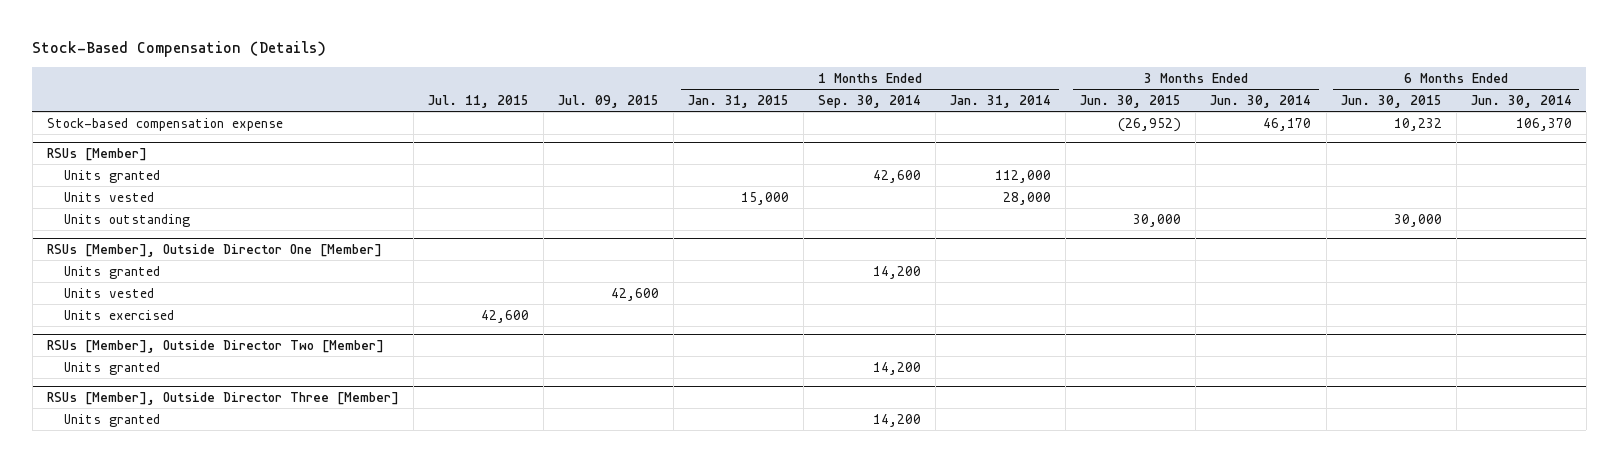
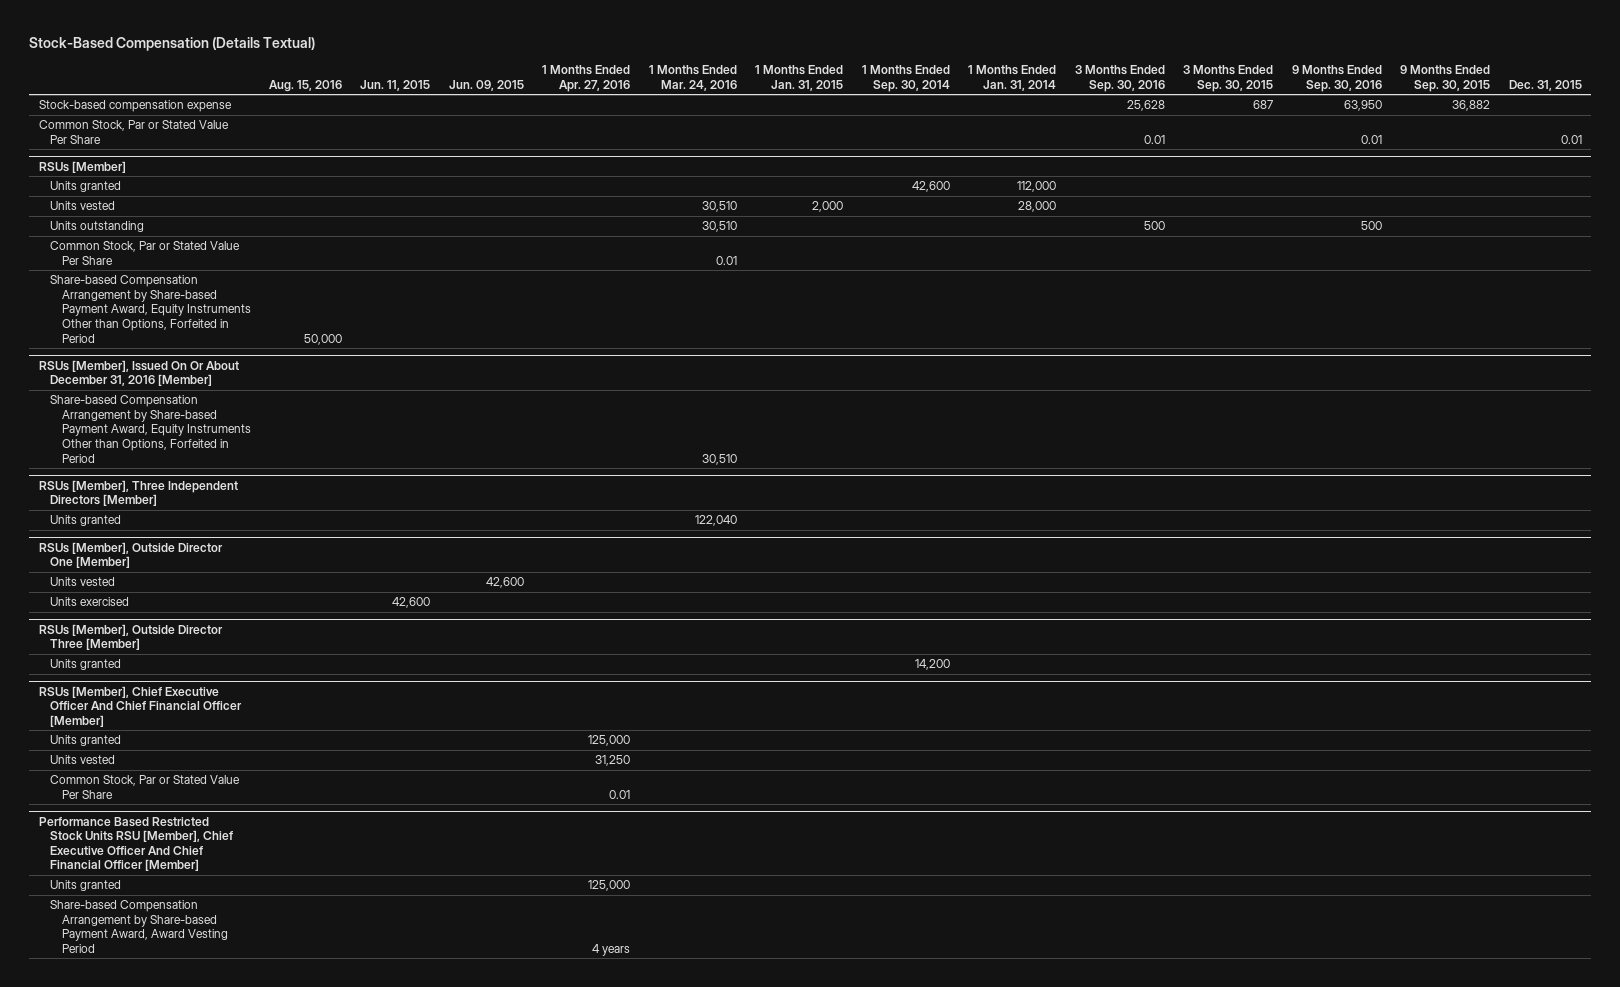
- Stock-Based Compensation (Details)
+ Stock-Based Compensation (Details Textual)
- | Jul. 11, 2015 | Jul. 09, 2015 | 1 Months Ended Jan. 31, 2015 | 1 Months Ended Sep. 30, 2014 | 1 Months Ended Jan. 31, 2014 | 3 Months Ended Jun. 30, 2015 | 3 Months Ended Jun. 30, 2014 | 6 Months Ended Jun. 30, 2015 | 6 Months Ended Jun. 30, 2014
+ | Aug. 15, 2016 | Jun. 11, 2015 | Jun. 09, 2015 | 1 Months Ended Apr. 27, 2016 | 1 Months Ended Mar. 24, 2016 | 1 Months Ended Jan. 31, 2015 | 1 Months Ended Sep. 30, 2014 | 1 Months Ended Jan. 31, 2014 | 3 Months Ended Sep. 30, 2016 | 3 Months Ended Sep. 30, 2015 | 9 Months Ended Sep. 30, 2016 | 9 Months Ended Sep. 30, 2015 | Dec. 31, 2015
+ Common Stock, Par or Stated Value Per Share | | | | | | | | | 0.01 | | 0.01 | | 0.01
@ RSUs [Member]
- Units vested | | | 15,000 | | 28,000 | | | |
+ Units vested | | | | | 30,510 | 2,000 | | 28,000 | | | | |
+ Common Stock, Par or Stated Value Per Share | | | | | 0.01 | | | | | | | |
+ Share-based Compensation Arrangement by Share-based Payment Award, Equity Instruments Other than Options, Forfeited in Period | 50,000 | | | | | | | | | | | |
+ RSUs [Member], Issued On Or About December 31, 2016 [Member]
+ Share-based Compensation Arrangement by Share-based Payment Award, Equity Instruments Other than Options, Forfeited in Period | | | | | 30,510 | | | | | | | |
+ RSUs [Member], Three Independent Directors [Member]
+ Units granted | | | | | 122,040 | | | | | | | |
@ RSUs [Member], Outside Director One [Member]
- Units granted | | | | 14,200 | | | | |
- RSUs [Member], Outside Director Two [Member]
- Units granted | | | | 14,200 | | | | |
+ RSUs [Member], Chief Executive Officer And Chief Financial Officer [Member]
+ Units granted | | | | 125,000 | | | | | | | | |
+ Units vested | | | | 31,250 | | | | | | | | |
+ Common Stock, Par or Stated Value Per Share | | | | 0.01 | | | | | | | | |
+ Performance Based Restricted Stock Units RSU [Member], Chief Executive Officer And Chief Financial Officer [Member]
+ Units granted | | | | 125,000 | | | | | | | | |
+ Share-based Compensation Arrangement by Share-based Payment Award, Award Vesting Period | | | | 4 years | | | | | | | | |

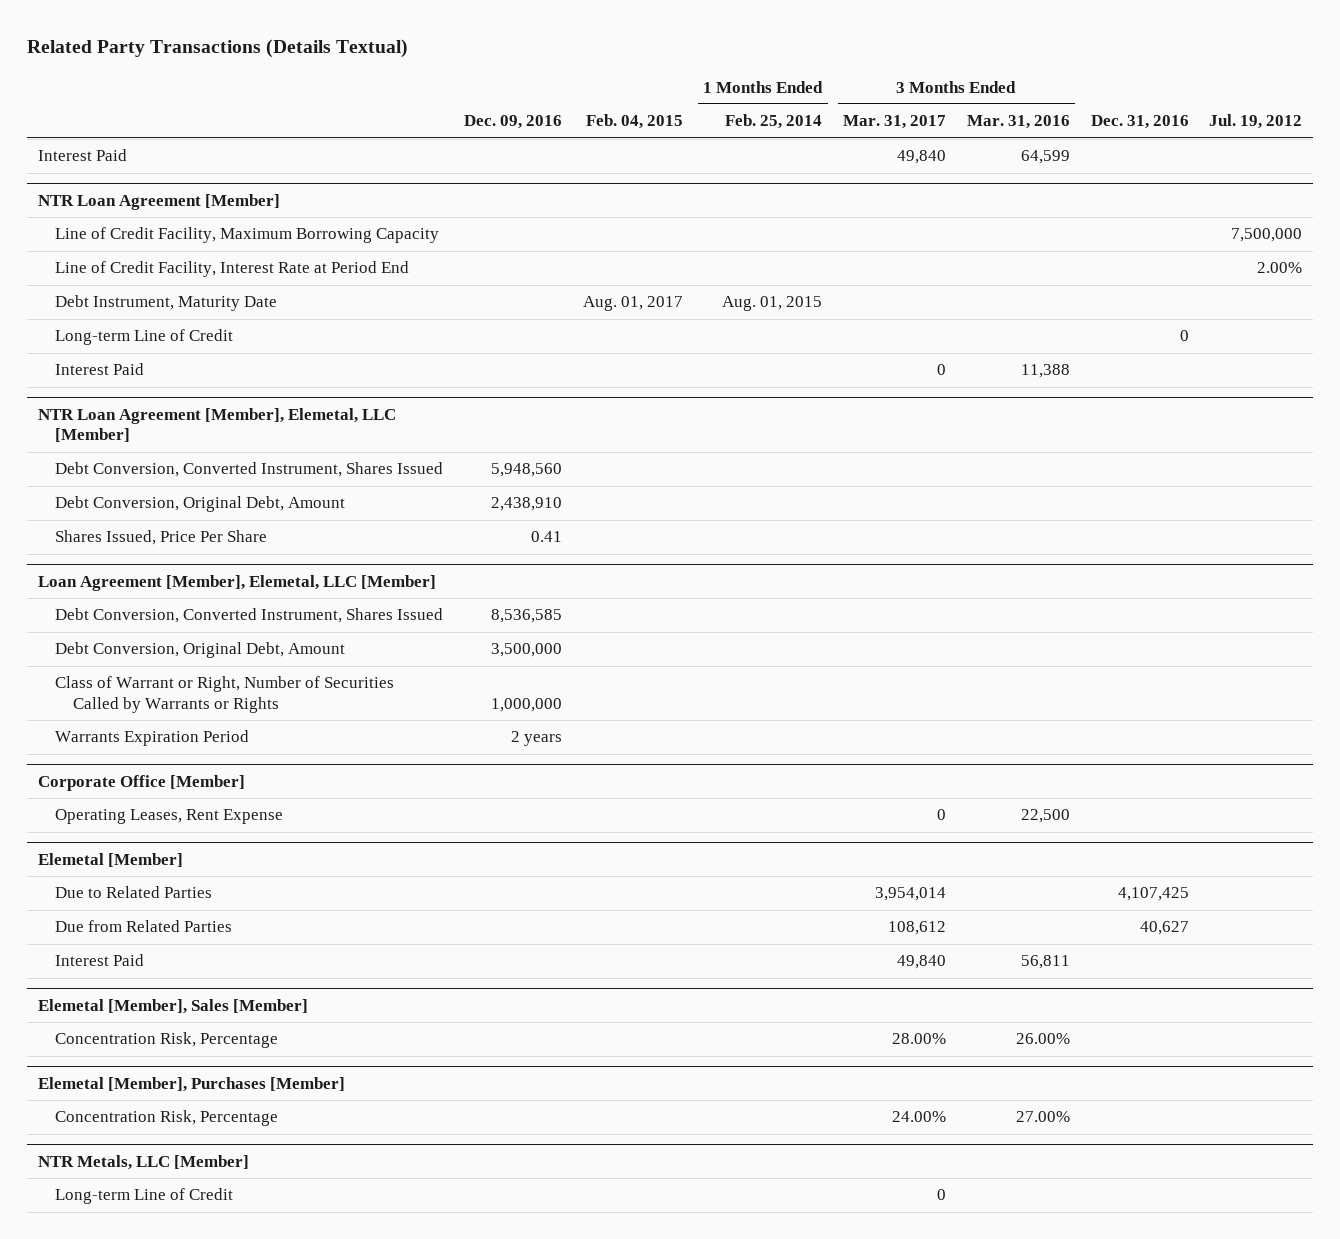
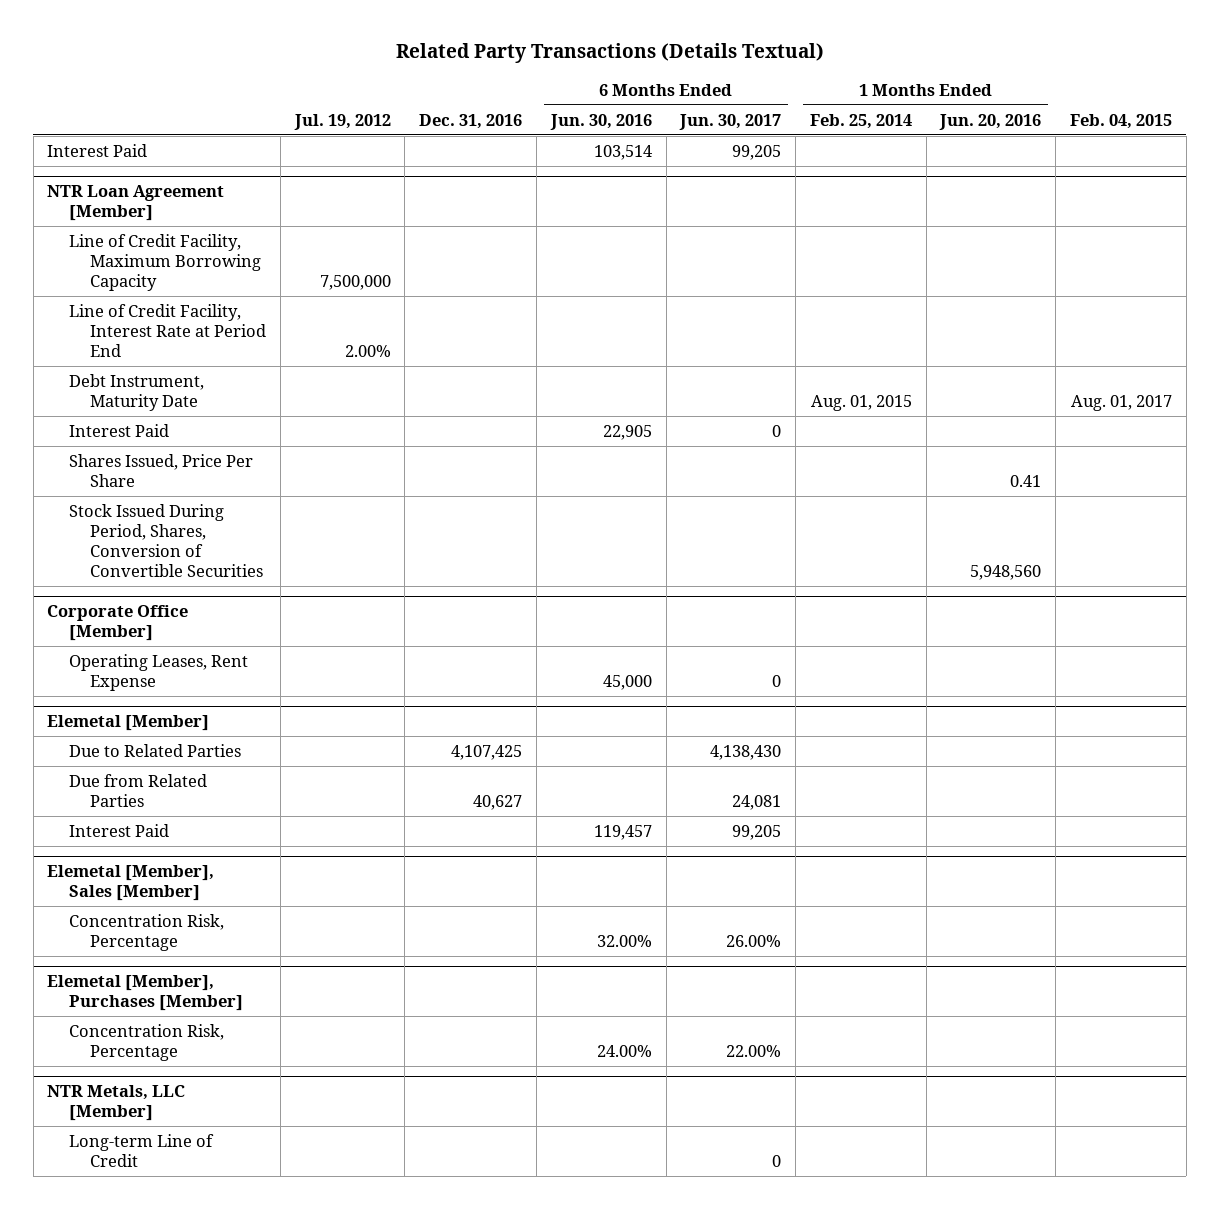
- | Dec. 09, 2016 | Feb. 04, 2015 | 1 Months Ended Feb. 25, 2014 | 3 Months Ended Mar. 31, 2017 | 3 Months Ended Mar. 31, 2016 | Dec. 31, 2016 | Jul. 19, 2012
+ | Jul. 19, 2012 | Dec. 31, 2016 | 6 Months Ended Jun. 30, 2016 | 6 Months Ended Jun. 30, 2017 | 1 Months Ended Feb. 25, 2014 | 1 Months Ended Jun. 20, 2016 | Feb. 04, 2015
@ NTR Loan Agreement [Member]
- Long-term Line of Credit | | | | | | 0 |
- NTR Loan Agreement [Member], Elemetal, LLC [Member]
- Debt Conversion, Converted Instrument, Shares Issued | 5,948,560 | | | | | |
- Debt Conversion, Original Debt, Amount | 2,438,910 | | | | | |
- Shares Issued, Price Per Share | 0.41 | | | | | |
- Loan Agreement [Member], Elemetal, LLC [Member]
- Debt Conversion, Converted Instrument, Shares Issued | 8,536,585 | | | | | |
- Debt Conversion, Original Debt, Amount | 3,500,000 | | | | | |
- Class of Warrant or Right, Number of Securities Called by Warrants or Rights | 1,000,000 | | | | | |
- Warrants Expiration Period | 2 years | | | | | |
@ NTR Loan Agreement [Member]
+ Shares Issued, Price Per Share | | | | | | 0.41 |
+ Stock Issued During Period, Shares, Conversion of Convertible Securities | | | | | | 5,948,560 |

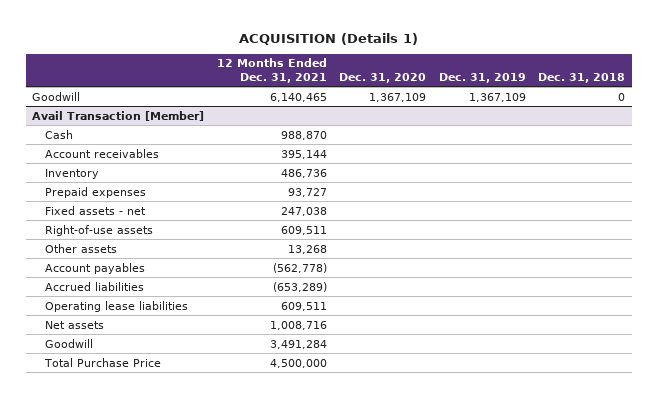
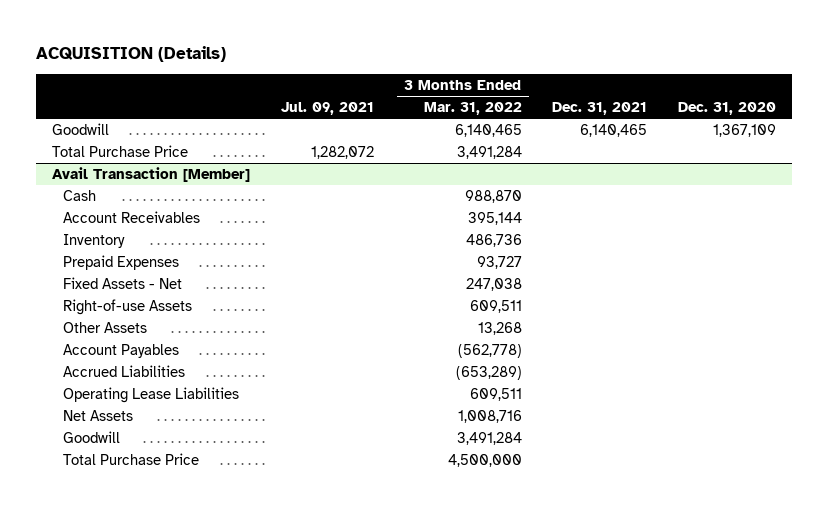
- ACQUISITION (Details 1)
+ ACQUISITION (Details)
- | 12 Months Ended Dec. 31, 2021 | Dec. 31, 2020 | Dec. 31, 2019 | Dec. 31, 2018
+ | Jul. 09, 2021 | 3 Months Ended Mar. 31, 2022 | Dec. 31, 2021 | Dec. 31, 2020
+ Total Purchase Price | 1,282,072 | 3,491,284 | |
@ Avail Transaction [Member]
- Account receivables | 395,144 | | |
+ Account Receivables | | 395,144 | |
- Prepaid expenses | 93,727 | | |
- Fixed assets - net | 247,038 | | |
- Right-of-use assets | 609,511 | | |
- Other assets | 13,268 | | |
- Account payables | (562,778) | | |
- Accrued liabilities | (653,289) | | |
- Operating lease liabilities | 609,511 | | |
- Net assets | 1,008,716 | | |
+ Prepaid Expenses | | 93,727 | |
+ Fixed Assets - Net | | 247,038 | |
+ Right-of-use Assets | | 609,511 | |
+ Other Assets | | 13,268 | |
+ Account Payables | | (562,778) | |
+ Accrued Liabilities | | (653,289) | |
+ Operating Lease Liabilities | | 609,511 | |
+ Net Assets | | 1,008,716 | |

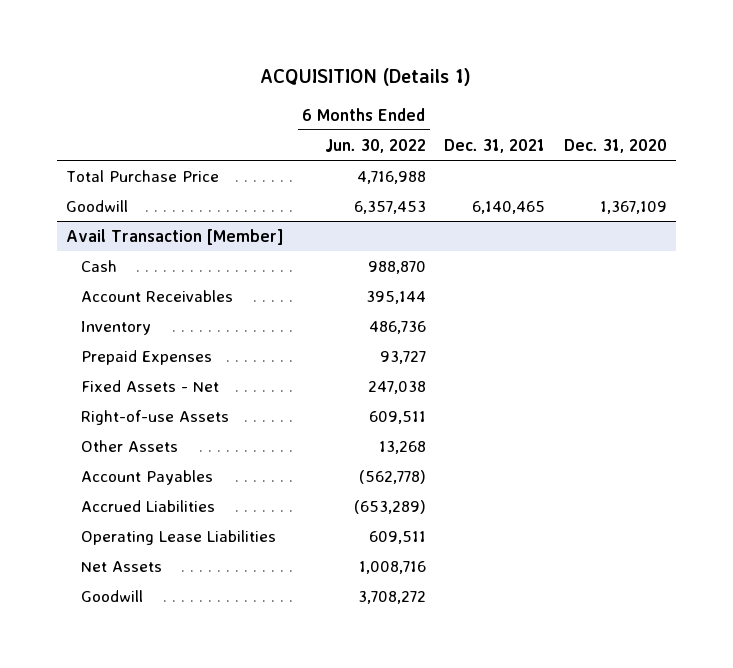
- ACQUISITION (Details)
+ ACQUISITION (Details 1)
- | Jul. 09, 2021 | 3 Months Ended Mar. 31, 2022 | Dec. 31, 2021 | Dec. 31, 2020
+ | 6 Months Ended Jun. 30, 2022 | Dec. 31, 2021 | Dec. 31, 2020
moved down: Goodwill | 6,357,453 | 6,140,465 | 1,367,109
@ Avail Transaction [Member]
- Total Purchase Price | | 4,500,000 | |

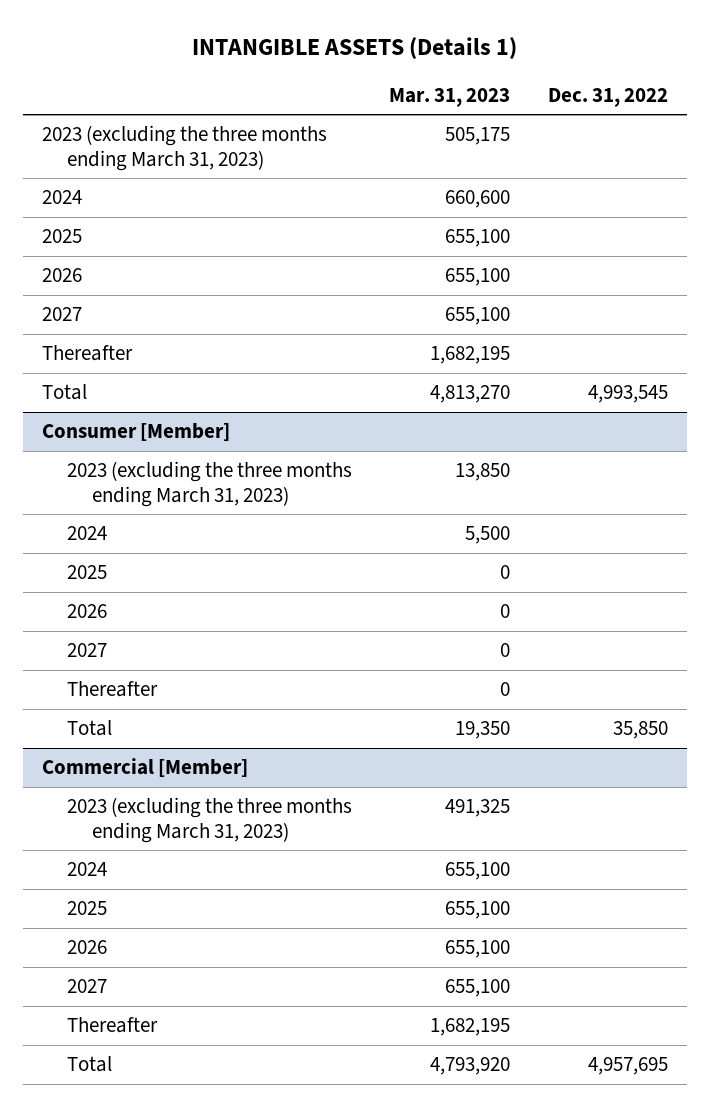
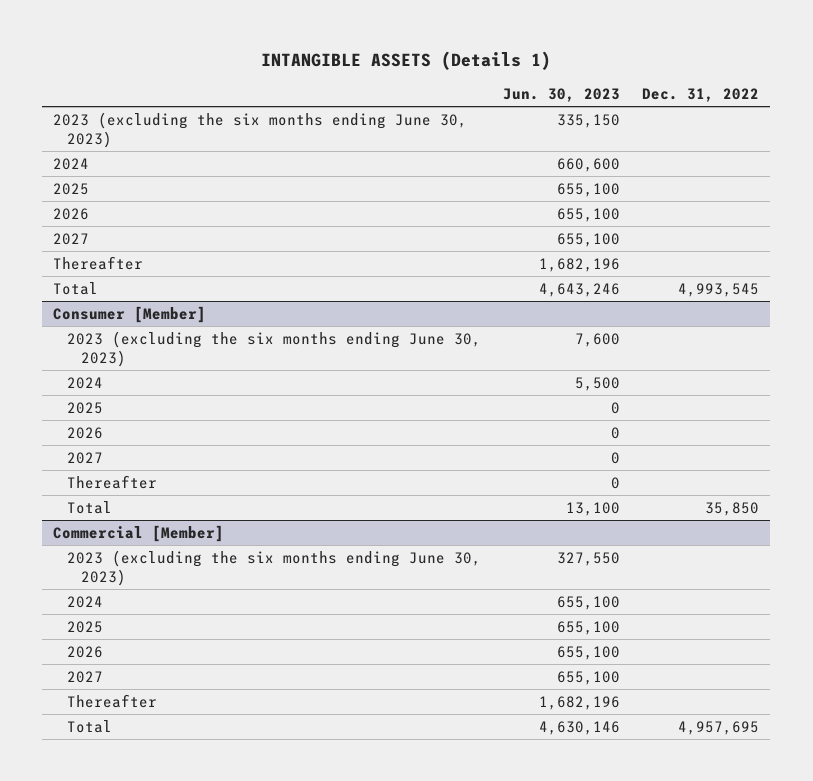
- | Mar. 31, 2023 | Dec. 31, 2022
+ | Jun. 30, 2023 | Dec. 31, 2022
- 2023 (excluding the three months ending March 31, 2023) | 505,175 |
+ 2023 (excluding the six months ending June 30, 2023) | 335,150 |
@ Consumer [Member]
- 2023 (excluding the three months ending March 31, 2023) | 13,850 |
+ 2023 (excluding the six months ending June 30, 2023) | 7,600 |
@ Commercial [Member]
- 2023 (excluding the three months ending March 31, 2023) | 491,325 |
+ 2023 (excluding the six months ending June 30, 2023) | 327,550 |

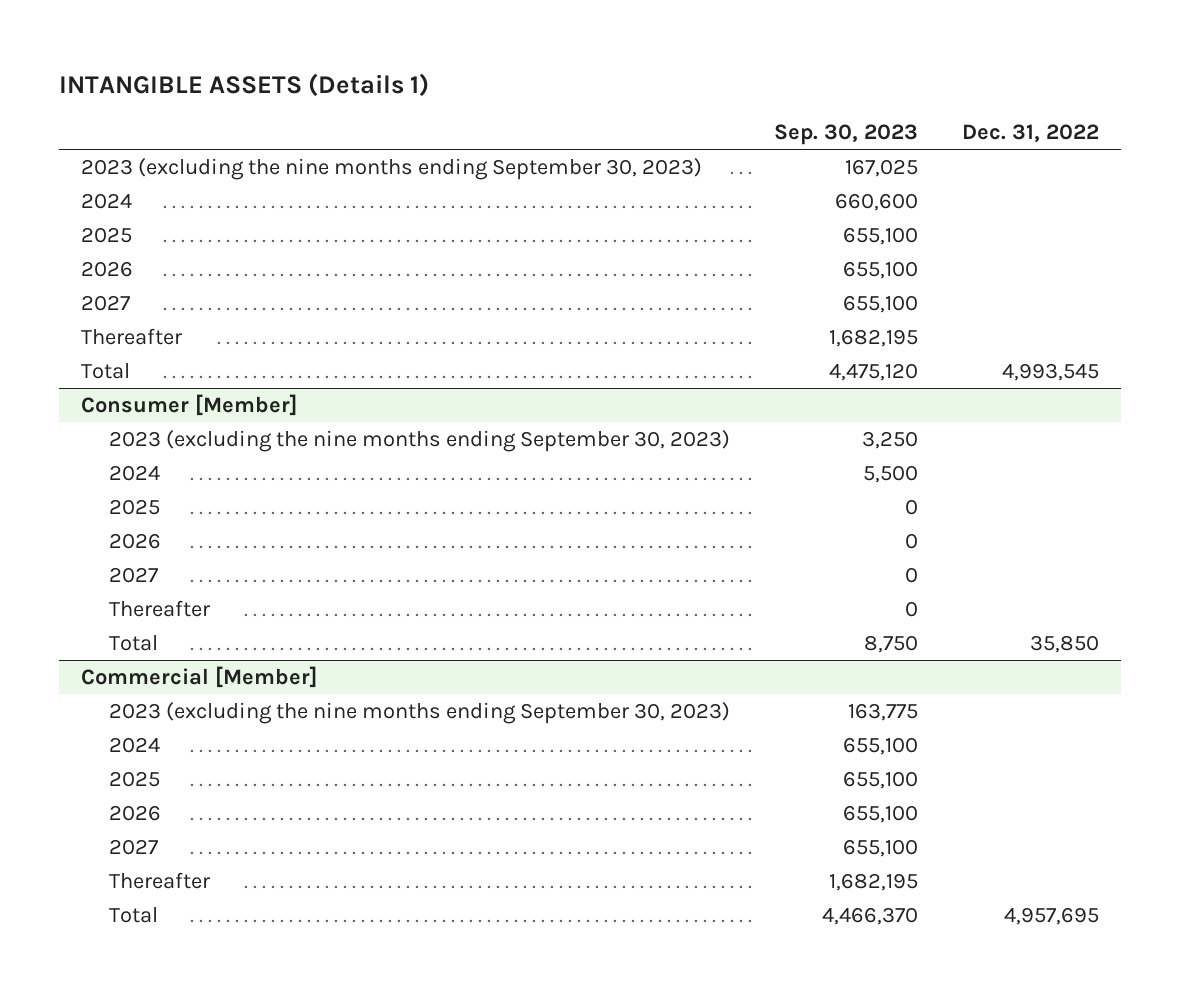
- | Jun. 30, 2023 | Dec. 31, 2022
+ | Sep. 30, 2023 | Dec. 31, 2022
- 2023 (excluding the six months ending June 30, 2023) | 335,150 |
+ 2023 (excluding the nine months ending September 30, 2023) | 167,025 |
@ Consumer [Member]
- 2023 (excluding the six months ending June 30, 2023) | 7,600 |
+ 2023 (excluding the nine months ending September 30, 2023) | 3,250 |
@ Commercial [Member]
- 2023 (excluding the six months ending June 30, 2023) | 327,550 |
+ 2023 (excluding the nine months ending September 30, 2023) | 163,775 |

